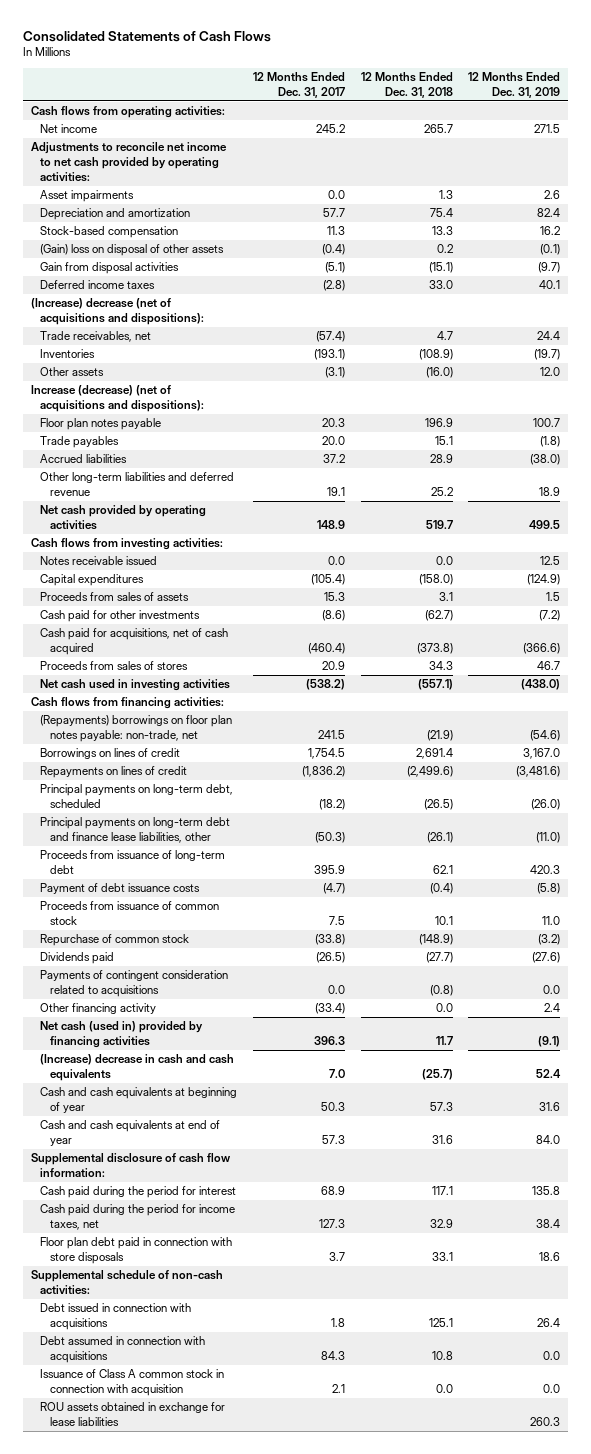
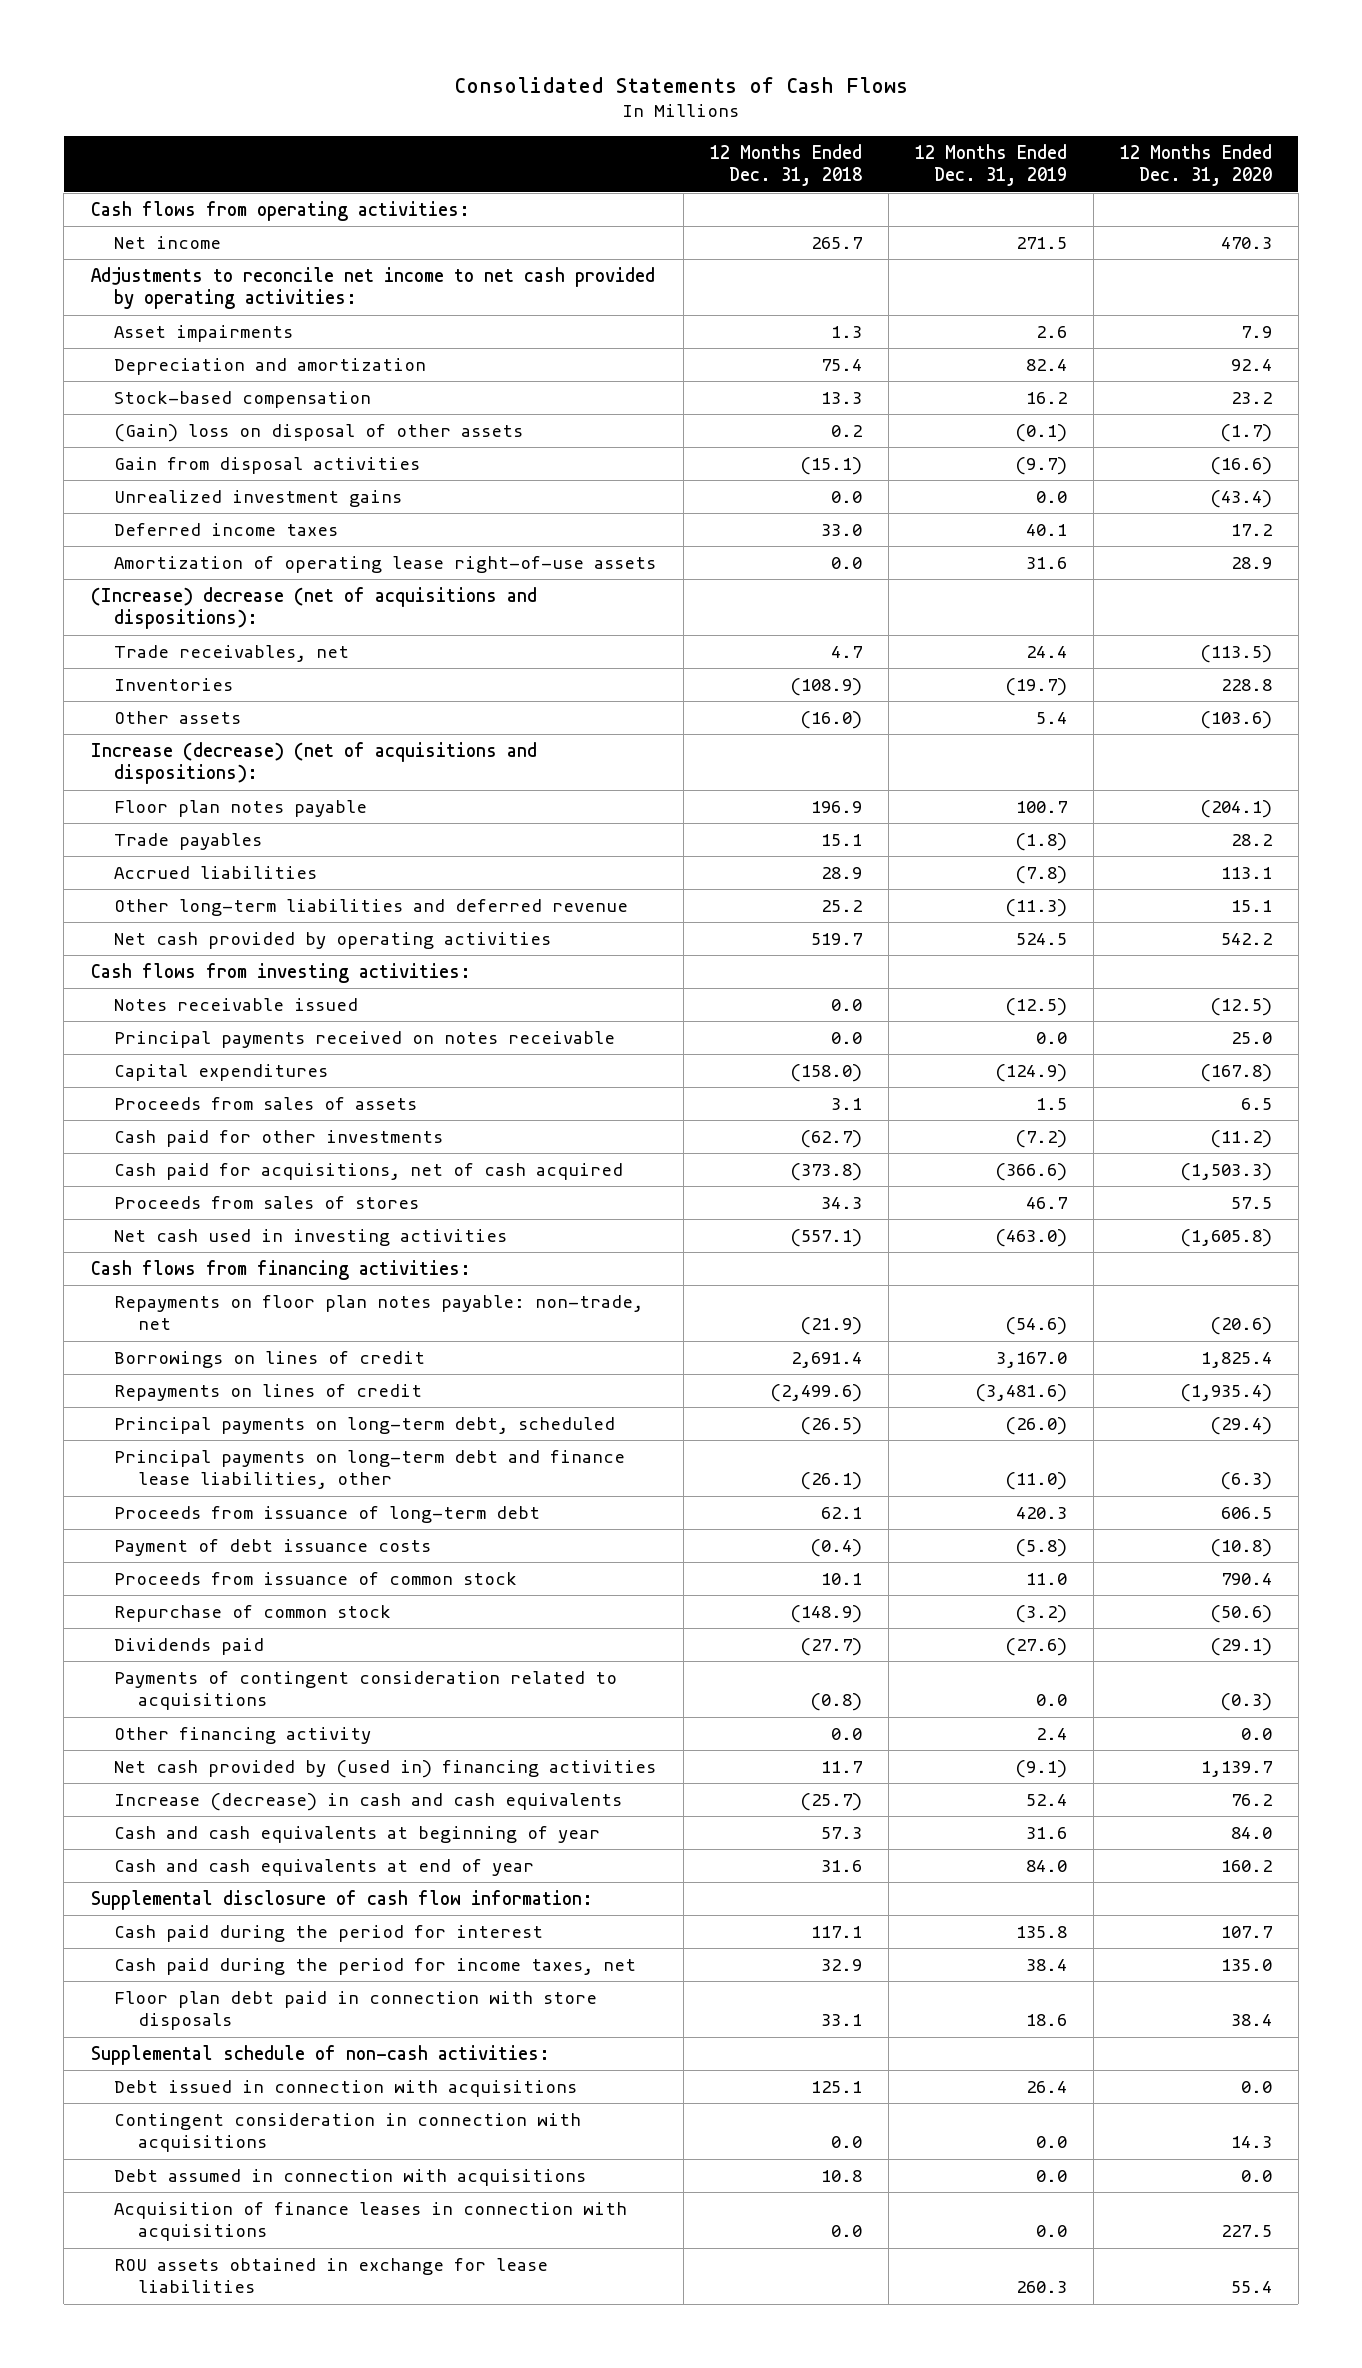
- | 12 Months Ended Dec. 31, 2017 | 12 Months Ended Dec. 31, 2018 | 12 Months Ended Dec. 31, 2019
+ | 12 Months Ended Dec. 31, 2018 | 12 Months Ended Dec. 31, 2019 | 12 Months Ended Dec. 31, 2020
+ Unrealized investment gains | 0.0 | 0.0 | (43.4)
+ Amortization of operating lease right-of-use assets | 0.0 | 31.6 | 28.9
- Other assets | (3.1) | (16.0) | 12.0
+ Other assets | (16.0) | 5.4 | (103.6)
- Accrued liabilities | 37.2 | 28.9 | (38.0)
- Other long-term liabilities and deferred revenue | 19.1 | 25.2 | 18.9
- Net cash provided by operating activities | 148.9 | 519.7 | 499.5
+ Accrued liabilities | 28.9 | (7.8) | 113.1
+ Other long-term liabilities and deferred revenue | 25.2 | (11.3) | 15.1
+ Net cash provided by operating activities | 519.7 | 524.5 | 542.2
- Notes receivable issued | 0.0 | 0.0 | 12.5
+ Notes receivable issued | 0.0 | (12.5) | (12.5)
+ Principal payments received on notes receivable | 0.0 | 0.0 | 25.0
- Net cash used in investing activities | (538.2) | (557.1) | (438.0)
+ Net cash used in investing activities | (557.1) | (463.0) | (1,605.8)
- (Repayments) borrowings on floor plan notes payable: non-trade, net | 241.5 | (21.9) | (54.6)
+ Repayments on floor plan notes payable: non-trade, net | (21.9) | (54.6) | (20.6)
- Net cash (used in) provided by financing activities | 396.3 | 11.7 | (9.1)
- (Increase) decrease in cash and cash equivalents | 7.0 | (25.7) | 52.4
+ Net cash provided by (used in) financing activities | 11.7 | (9.1) | 1,139.7
+ Increase (decrease) in cash and cash equivalents | (25.7) | 52.4 | 76.2
+ Contingent consideration in connection with acquisitions | 0.0 | 0.0 | 14.3
- Issuance of Class A common stock in connection with acquisition | 2.1 | 0.0 | 0.0
+ Acquisition of finance leases in connection with acquisitions | 0.0 | 0.0 | 227.5

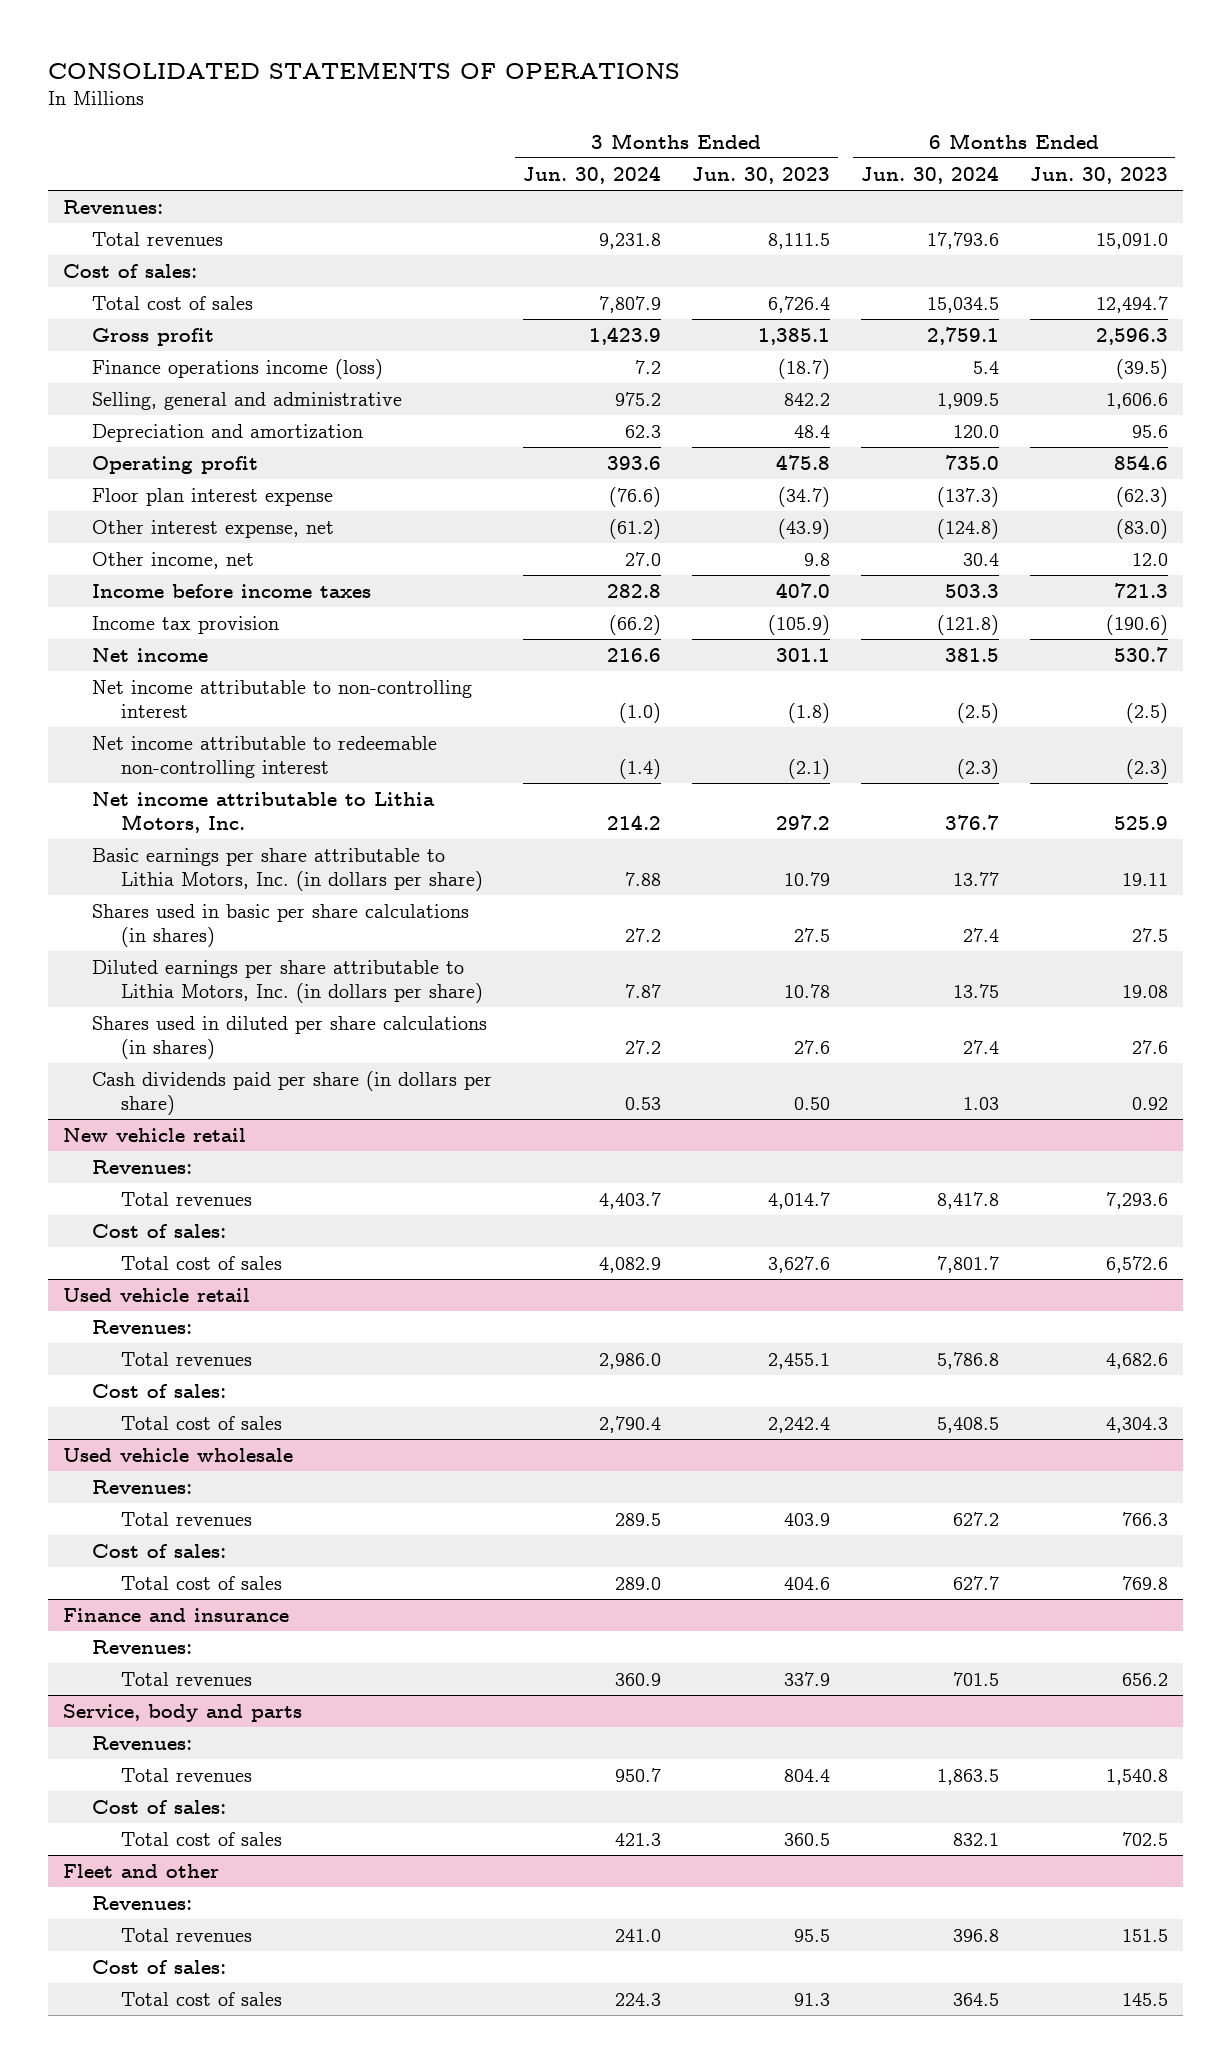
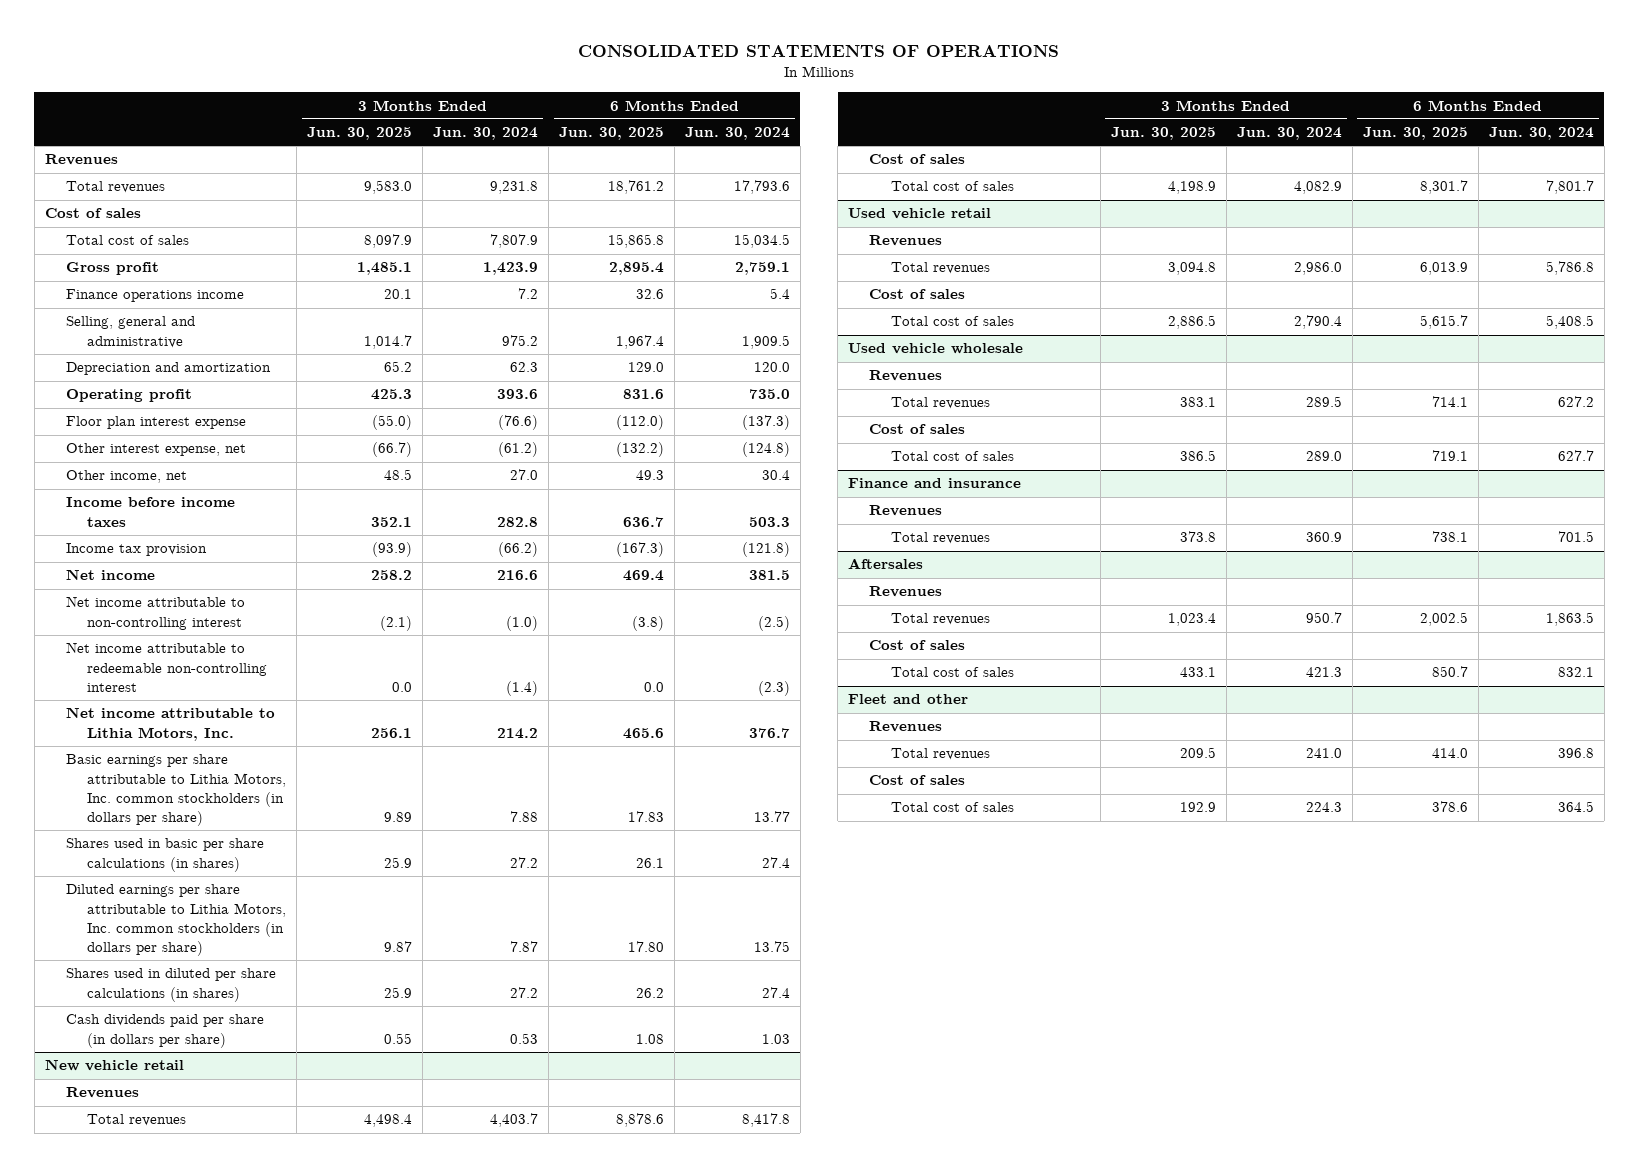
- | 3 Months Ended Jun. 30, 2024 | 3 Months Ended Jun. 30, 2023 | 6 Months Ended Jun. 30, 2024 | 6 Months Ended Jun. 30, 2023
+ | 3 Months Ended Jun. 30, 2025 | 3 Months Ended Jun. 30, 2024 | 6 Months Ended Jun. 30, 2025 | 6 Months Ended Jun. 30, 2024
- Revenues:
+ Revenues
- Cost of sales:
+ Cost of sales
- Finance operations income (loss) | 7.2 | (18.7) | 5.4 | (39.5)
+ Finance operations income | 20.1 | 7.2 | 32.6 | 5.4
- Basic earnings per share attributable to Lithia Motors, Inc. (in dollars per share) | 7.88 | 10.79 | 13.77 | 19.11
+ Basic earnings per share attributable to Lithia Motors, Inc. common stockholders (in dollars per share) | 9.89 | 7.88 | 17.83 | 13.77
- Diluted earnings per share attributable to Lithia Motors, Inc. (in dollars per share) | 7.87 | 10.78 | 13.75 | 19.08
+ Diluted earnings per share attributable to Lithia Motors, Inc. common stockholders (in dollars per share) | 9.87 | 7.87 | 17.80 | 13.75
@ New vehicle retail
- Revenues:
+ Revenues
- Cost of sales:
+ Cost of sales
@ Used vehicle retail
- Revenues:
+ Revenues
- Cost of sales:
+ Cost of sales
@ Used vehicle wholesale
- Revenues:
+ Revenues
- Cost of sales:
+ Cost of sales
@ Finance and insurance
- Revenues:
+ Revenues
- Service, body and parts
- Revenues:
+ Aftersales
+ Revenues
- Cost of sales:
+ Cost of sales
@ Fleet and other
- Revenues:
+ Revenues
- Cost of sales:
+ Cost of sales

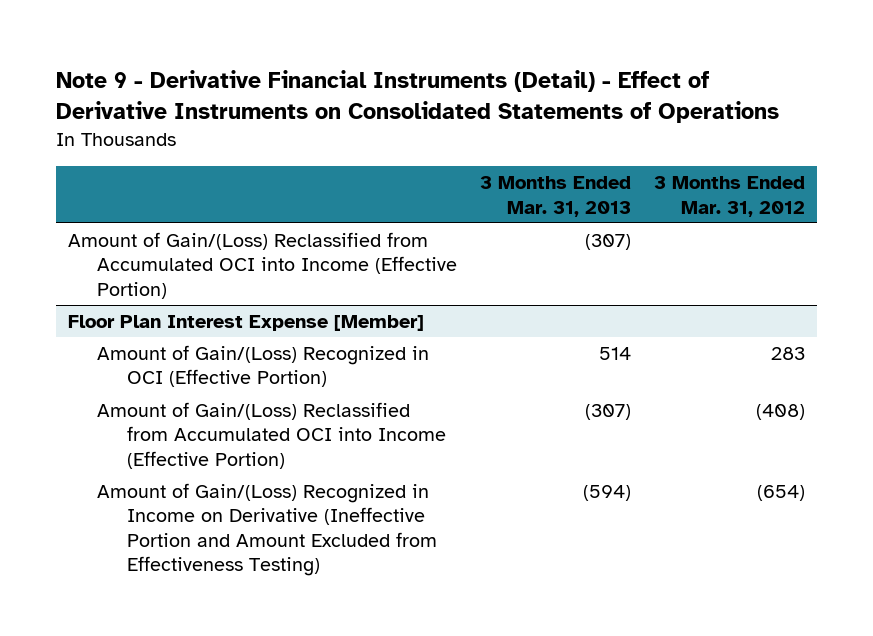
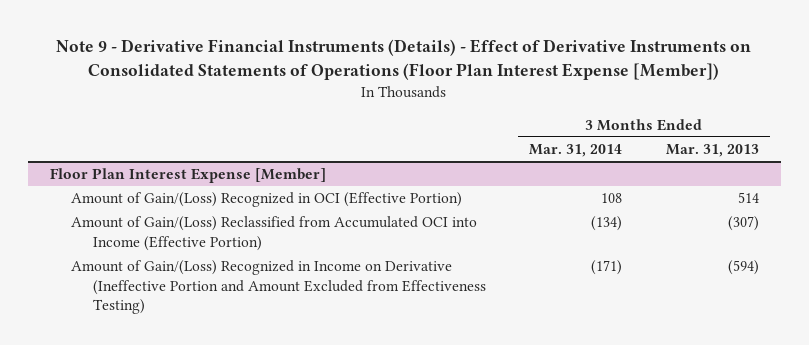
- Note 9 - Derivative Financial Instruments (Detail) - Effect of Derivative Instruments on Consolidated Statements of Operations
+ Note 9 - Derivative Financial Instruments (Details) - Effect of Derivative Instruments on Consolidated Statements of Operations (Floor Plan Interest Expense [Member])
- | 3 Months Ended Mar. 31, 2013 | 3 Months Ended Mar. 31, 2012
+ | 3 Months Ended Mar. 31, 2014 | 3 Months Ended Mar. 31, 2013
- Amount of Gain/(Loss) Reclassified from Accumulated OCI into Income (Effective Portion) | (307) |

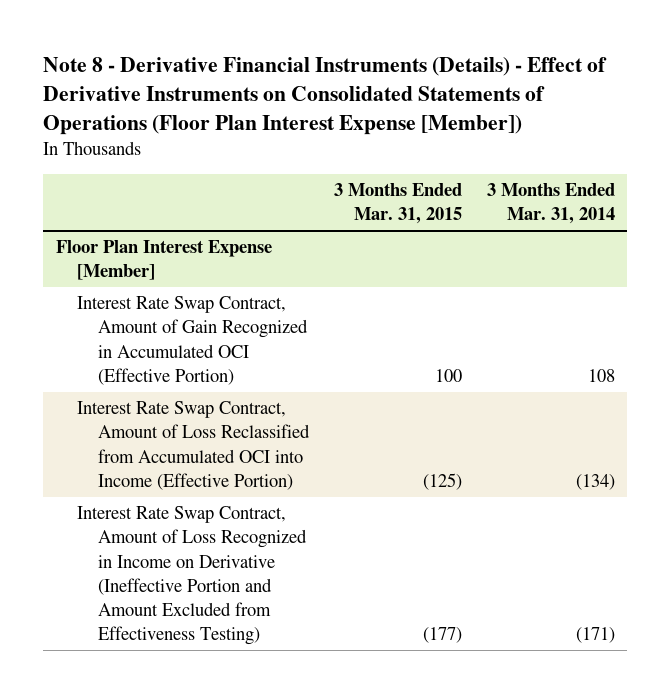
- Note 9 - Derivative Financial Instruments (Details) - Effect of Derivative Instruments on Consolidated Statements of Operations (Floor Plan Interest Expense [Member])
+ Note 8 - Derivative Financial Instruments (Details) - Effect of Derivative Instruments on Consolidated Statements of Operations (Floor Plan Interest Expense [Member])
- | 3 Months Ended Mar. 31, 2014 | 3 Months Ended Mar. 31, 2013
+ | 3 Months Ended Mar. 31, 2015 | 3 Months Ended Mar. 31, 2014
@ Floor Plan Interest Expense [Member]
- Amount of Gain/(Loss) Recognized in OCI (Effective Portion) | 108 | 514
- Amount of Gain/(Loss) Reclassified from Accumulated OCI into Income (Effective Portion) | (134) | (307)
- Amount of Gain/(Loss) Recognized in Income on Derivative (Ineffective Portion and Amount Excluded from Effectiveness Testing) | (171) | (594)
+ Interest Rate Swap Contract, Amount of Gain Recognized in Accumulated OCI (Effective Portion) | 100 | 108
+ Interest Rate Swap Contract, Amount of Loss Reclassified from Accumulated OCI into Income (Effective Portion) | (125) | (134)
+ Interest Rate Swap Contract, Amount of Loss Recognized in Income on Derivative (Ineffective Portion and Amount Excluded from Effectiveness Testing) | (177) | (171)

